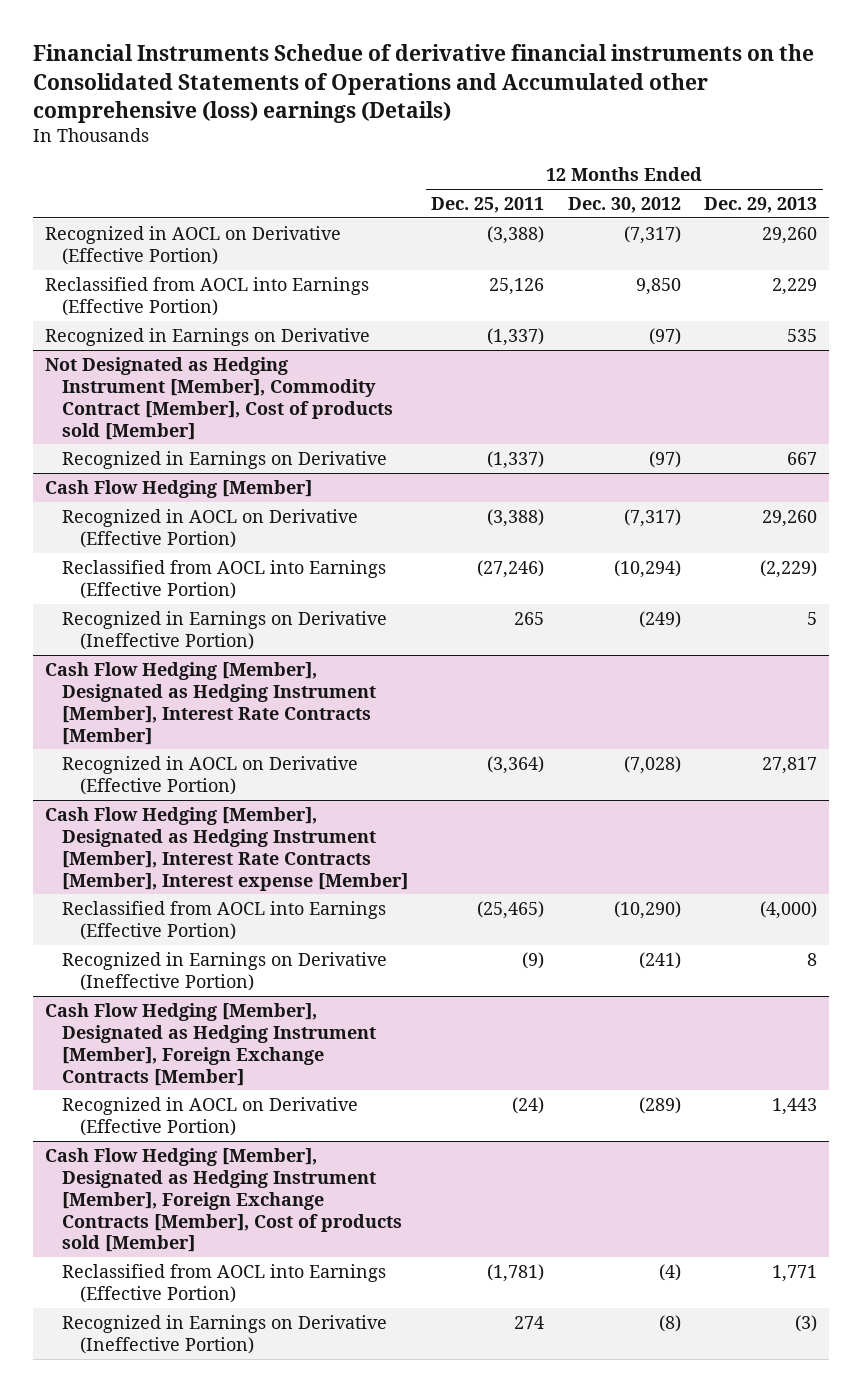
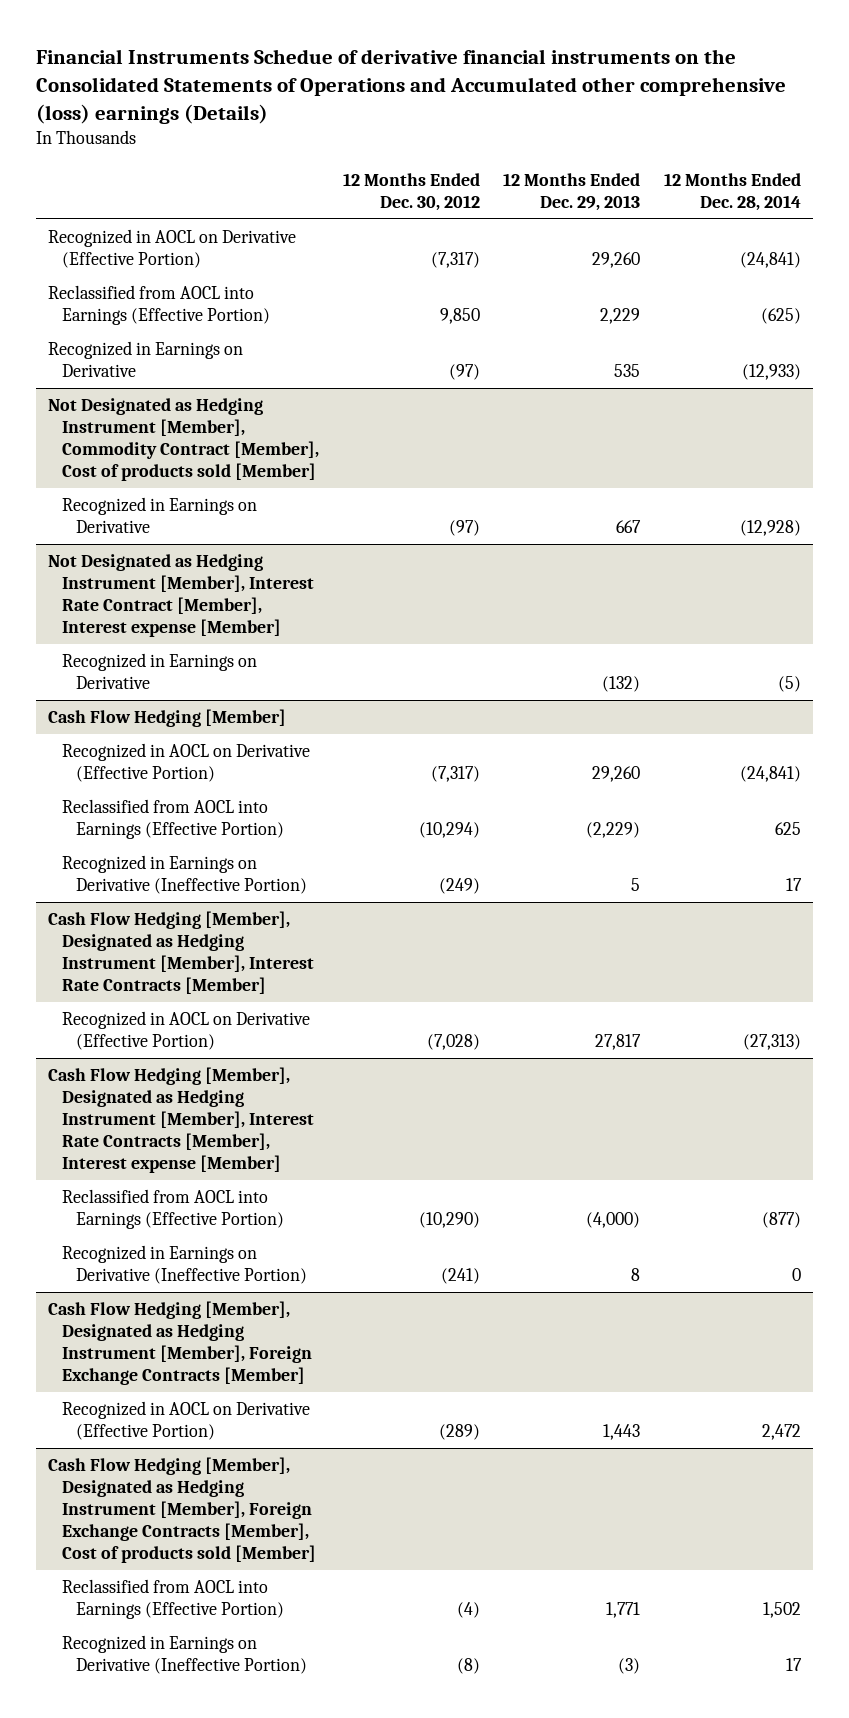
- | 12 Months Ended Dec. 25, 2011 | 12 Months Ended Dec. 30, 2012 | 12 Months Ended Dec. 29, 2013
+ | 12 Months Ended Dec. 30, 2012 | 12 Months Ended Dec. 29, 2013 | 12 Months Ended Dec. 28, 2014
+ Not Designated as Hedging Instrument [Member], Interest Rate Contract [Member], Interest expense [Member]
+ Recognized in Earnings on Derivative | | (132) | (5)

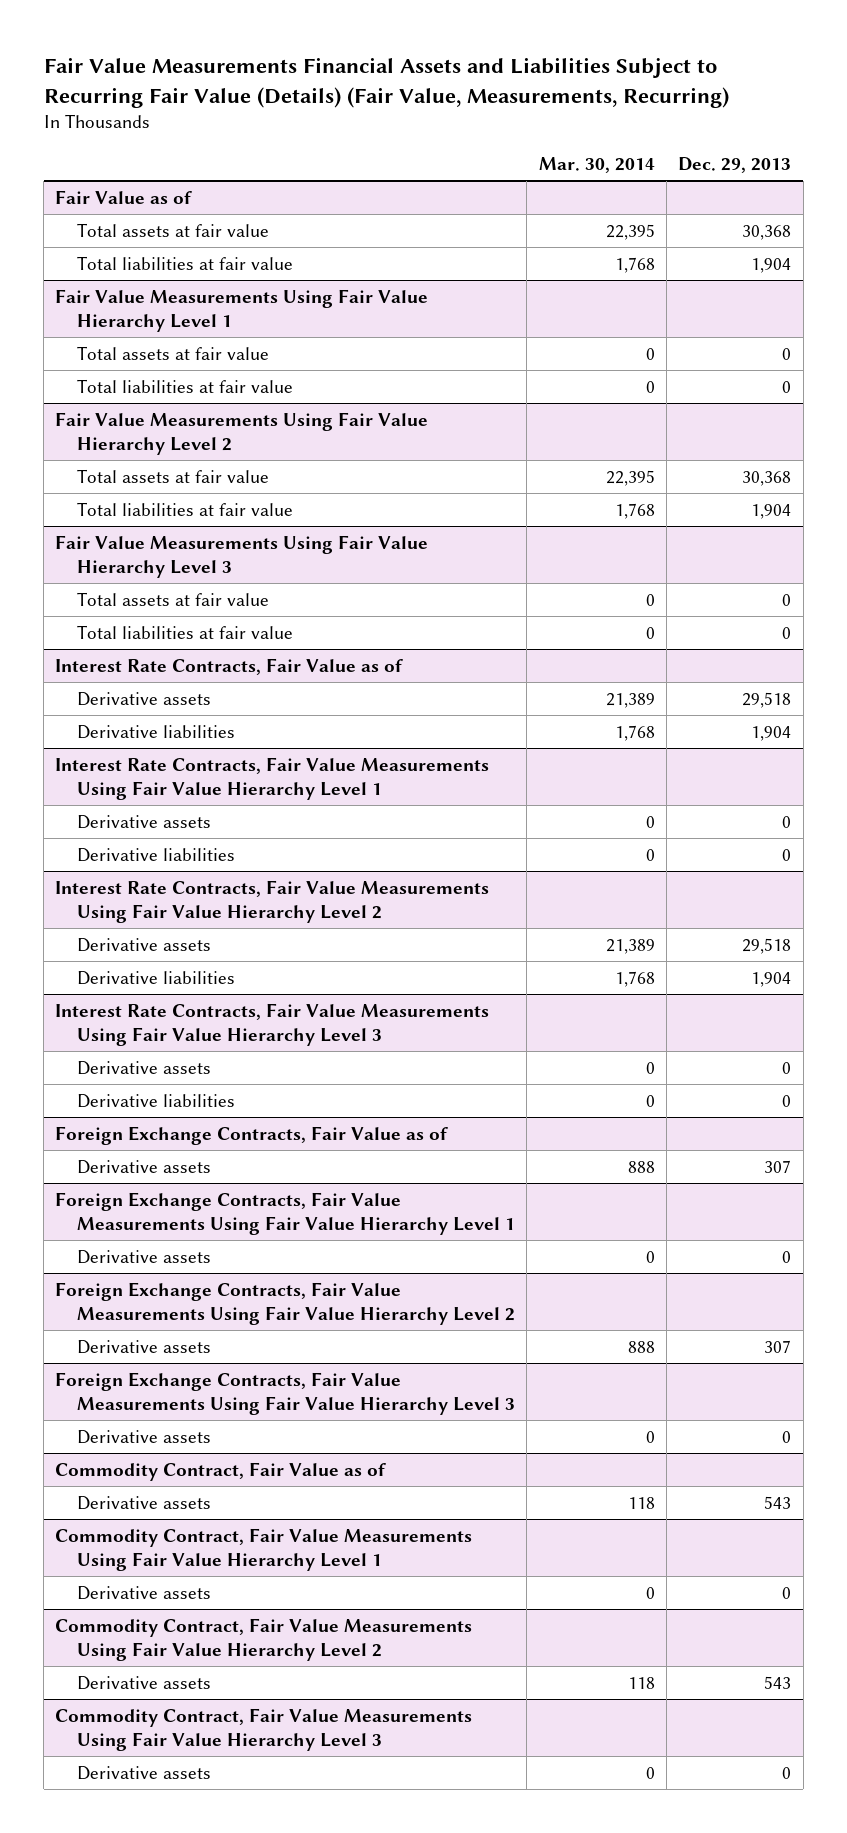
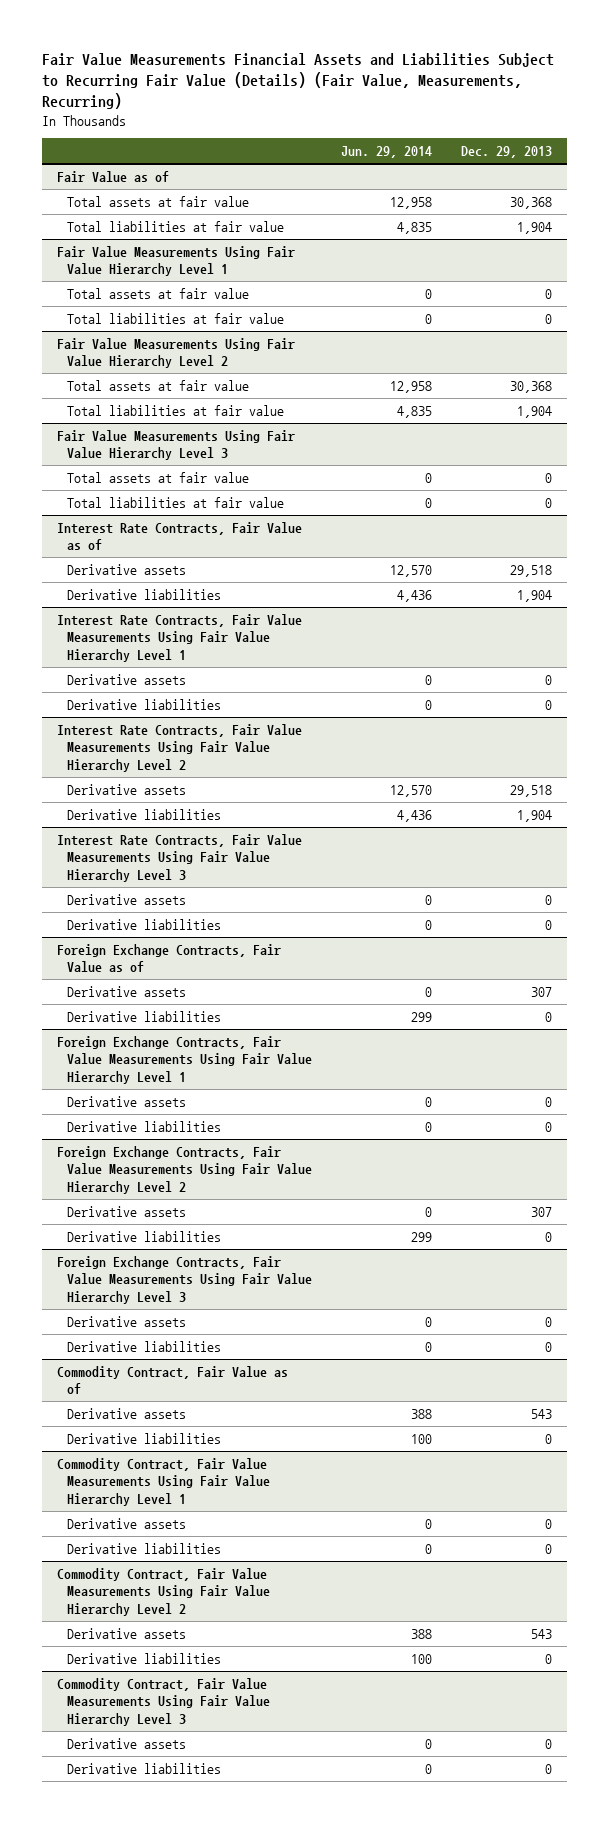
- | Mar. 30, 2014 | Dec. 29, 2013
+ | Jun. 29, 2014 | Dec. 29, 2013
@ Foreign Exchange Contracts, Fair Value as of
+ Derivative liabilities | 299 | 0
@ Foreign Exchange Contracts, Fair Value Measurements Using Fair Value Hierarchy Level 1
+ Derivative liabilities | 0 | 0
@ Foreign Exchange Contracts, Fair Value Measurements Using Fair Value Hierarchy Level 2
+ Derivative liabilities | 299 | 0
@ Foreign Exchange Contracts, Fair Value Measurements Using Fair Value Hierarchy Level 3
+ Derivative liabilities | 0 | 0
@ Commodity Contract, Fair Value as of
+ Derivative liabilities | 100 | 0
@ Commodity Contract, Fair Value Measurements Using Fair Value Hierarchy Level 1
+ Derivative liabilities | 0 | 0
@ Commodity Contract, Fair Value Measurements Using Fair Value Hierarchy Level 2
+ Derivative liabilities | 100 | 0
@ Commodity Contract, Fair Value Measurements Using Fair Value Hierarchy Level 3
+ Derivative liabilities | 0 | 0

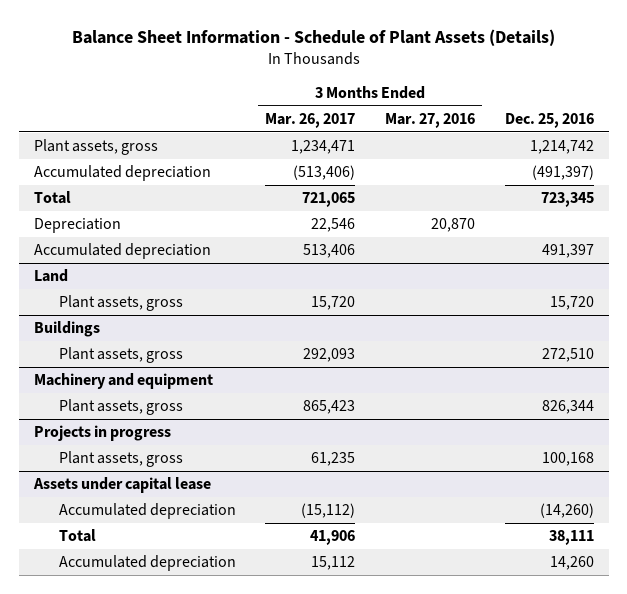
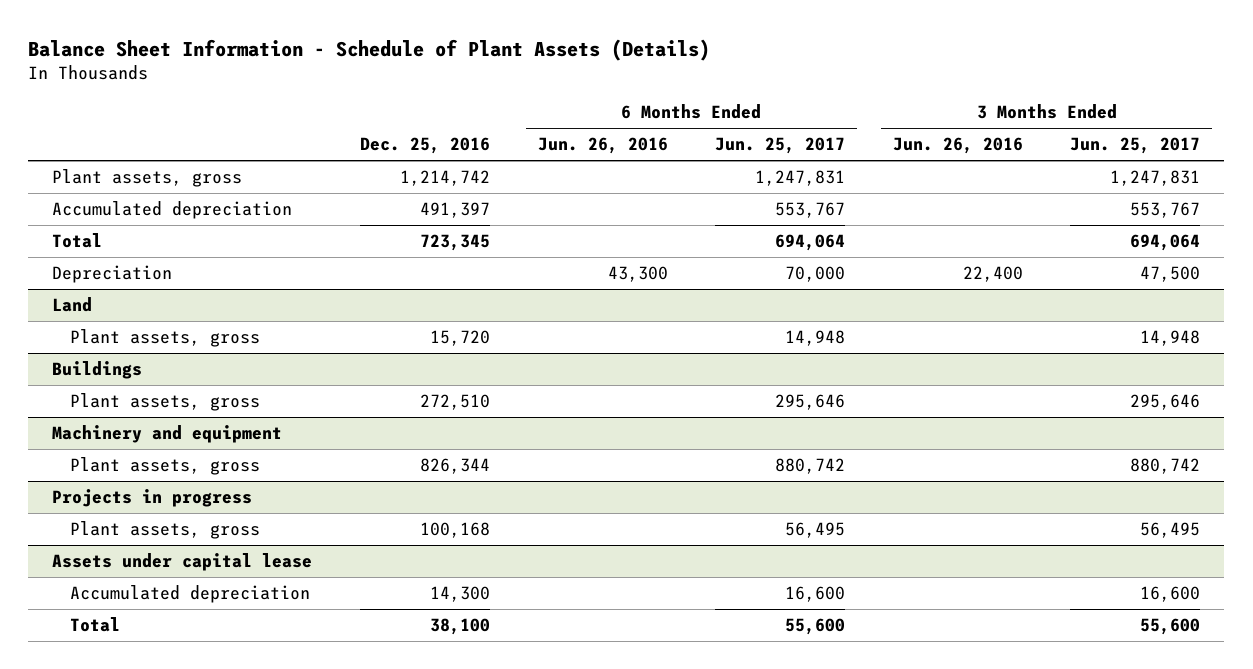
- | 3 Months Ended Mar. 26, 2017 | 3 Months Ended Mar. 27, 2016 | Dec. 25, 2016
+ | Dec. 25, 2016 | 6 Months Ended Jun. 26, 2016 | 6 Months Ended Jun. 25, 2017 | 3 Months Ended Jun. 26, 2016 | 3 Months Ended Jun. 25, 2017
- Accumulated depreciation | (513,406) | | (491,397)
moved up: Accumulated depreciation | 491,397 | | 553,767 | | 553,767
@ Assets under capital lease
- Accumulated depreciation | (15,112) | | (14,260)
- Total | 41,906 | | 38,111
- Accumulated depreciation | 15,112 | | 14,260
+ Accumulated depreciation | 14,300 | | 16,600 | | 16,600
+ Total | 38,100 | | 55,600 | | 55,600

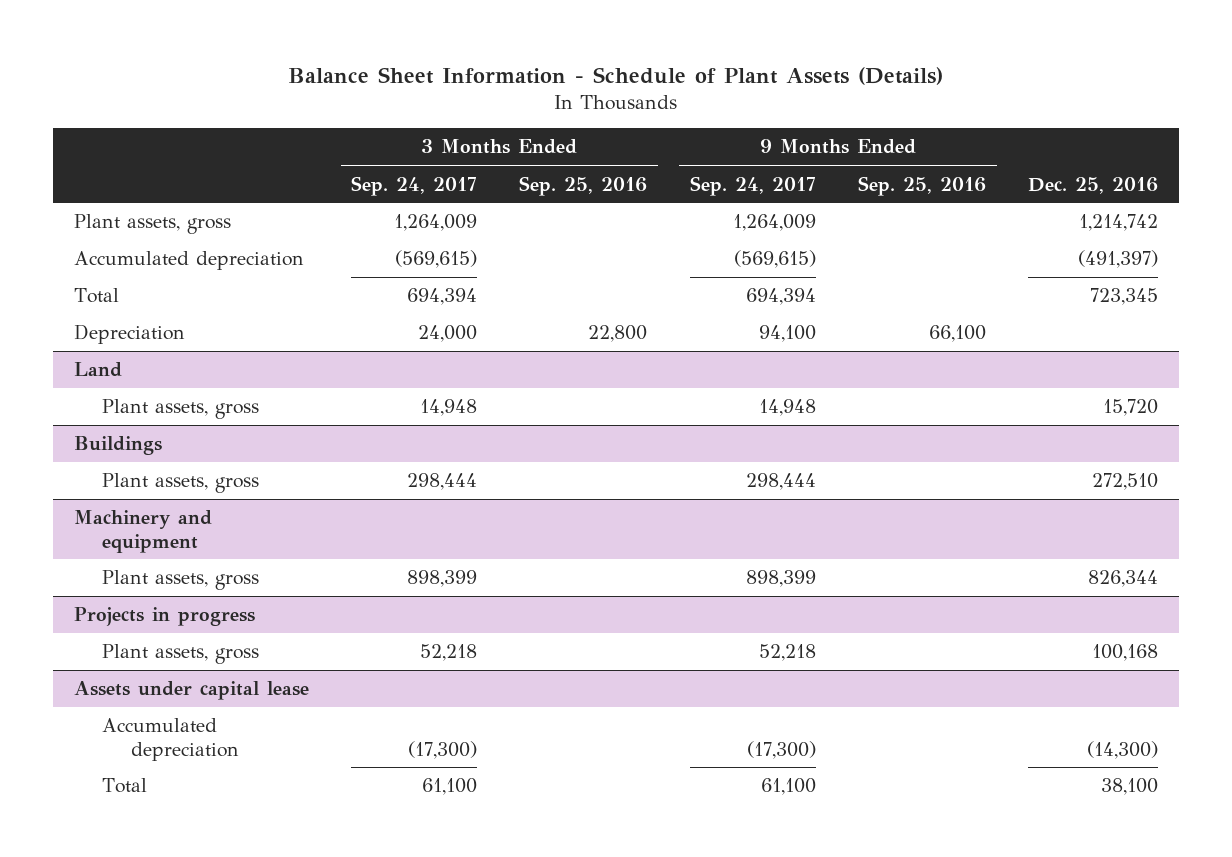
- | Dec. 25, 2016 | 6 Months Ended Jun. 26, 2016 | 6 Months Ended Jun. 25, 2017 | 3 Months Ended Jun. 26, 2016 | 3 Months Ended Jun. 25, 2017
+ | 3 Months Ended Sep. 24, 2017 | 3 Months Ended Sep. 25, 2016 | 9 Months Ended Sep. 24, 2017 | 9 Months Ended Sep. 25, 2016 | Dec. 25, 2016
- Accumulated depreciation | 491,397 | | 553,767 | | 553,767
+ Accumulated depreciation | (569,615) | | (569,615) | | (491,397)
@ Assets under capital lease
- Accumulated depreciation | 14,300 | | 16,600 | | 16,600
+ Accumulated depreciation | (17,300) | | (17,300) | | (14,300)

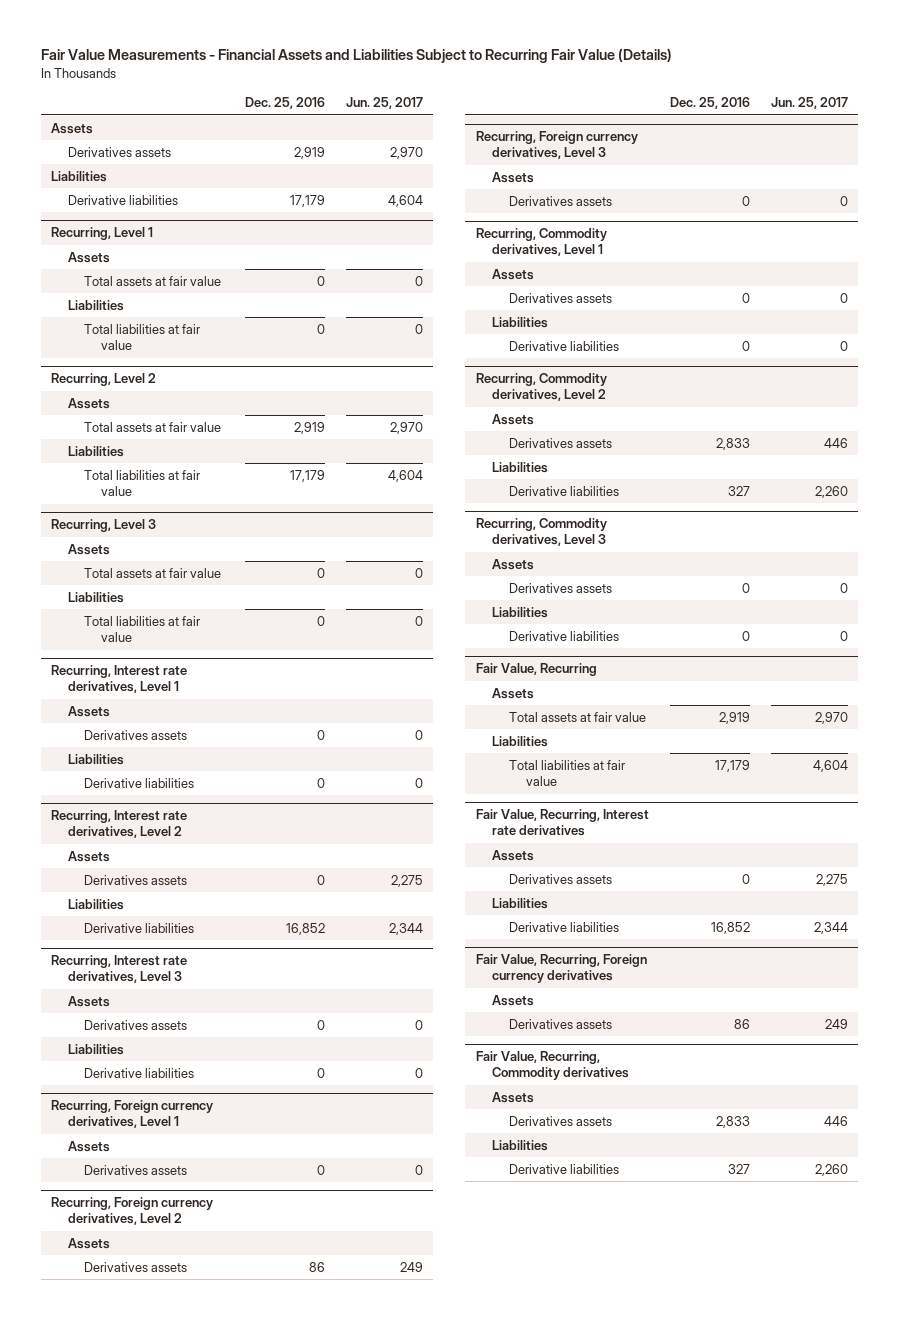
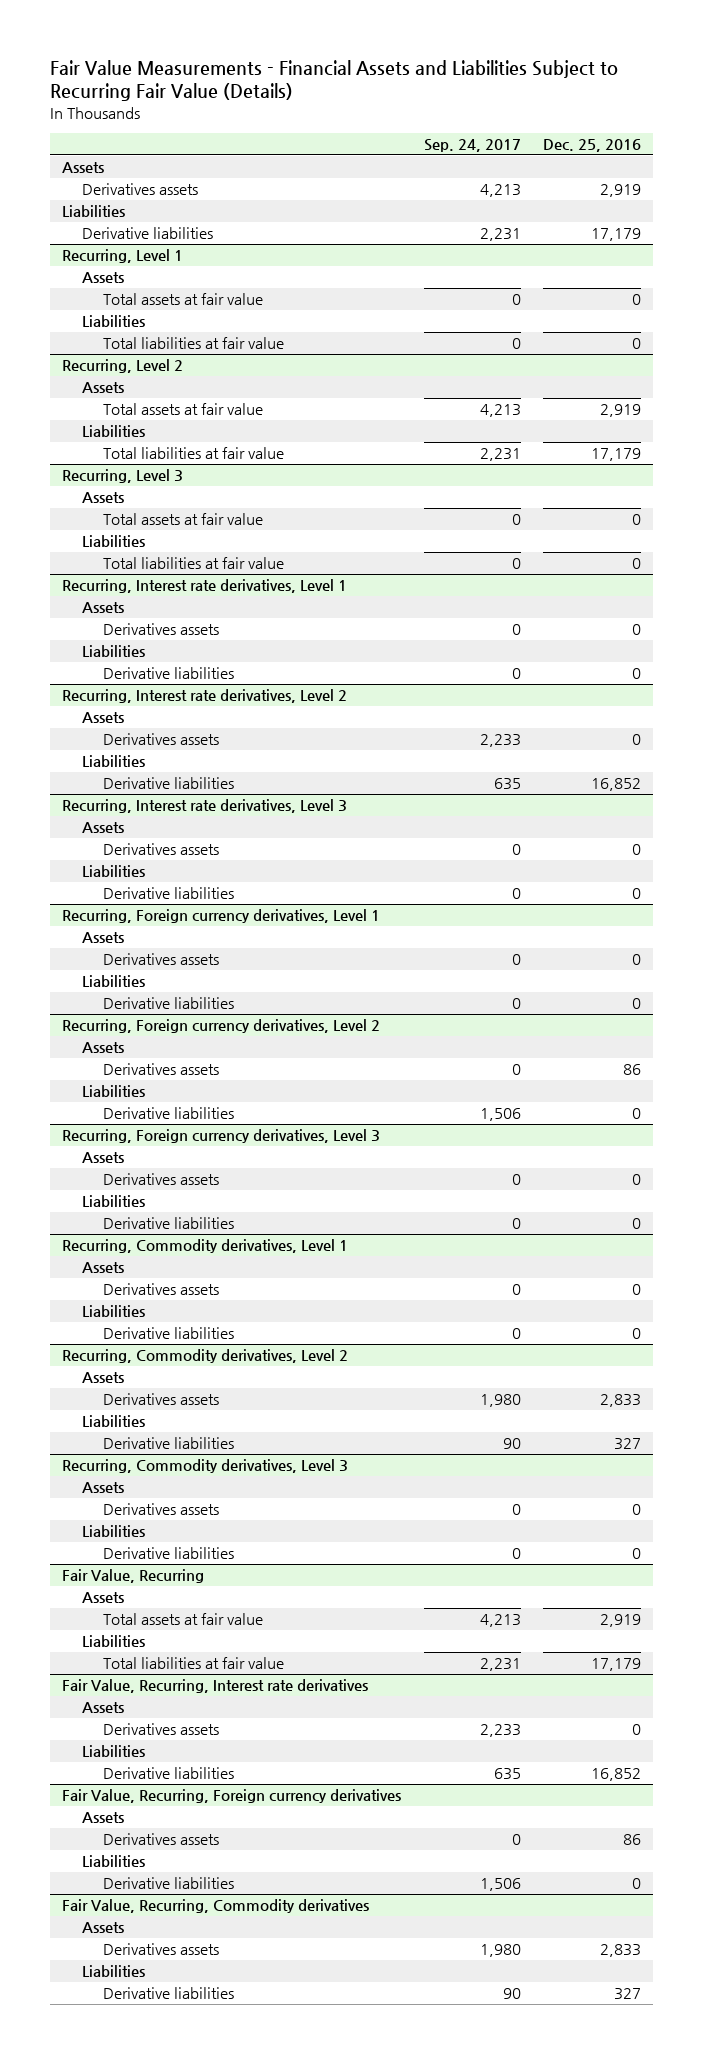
- | Dec. 25, 2016 | Jun. 25, 2017
+ | Sep. 24, 2017 | Dec. 25, 2016
@ Recurring, Foreign currency derivatives, Level 1
+ Liabilities
+ Derivative liabilities | 0 | 0
@ Recurring, Foreign currency derivatives, Level 2
+ Liabilities
+ Derivative liabilities | 1,506 | 0
@ Recurring, Foreign currency derivatives, Level 3
+ Liabilities
+ Derivative liabilities | 0 | 0
@ Fair Value, Recurring, Foreign currency derivatives
+ Liabilities
+ Derivative liabilities | 1,506 | 0

